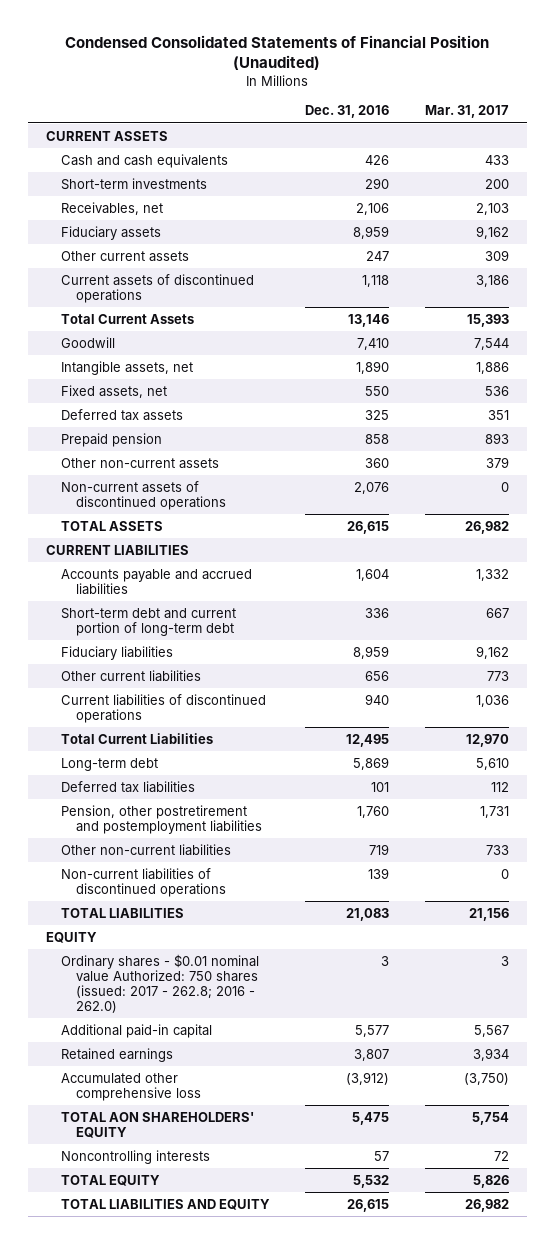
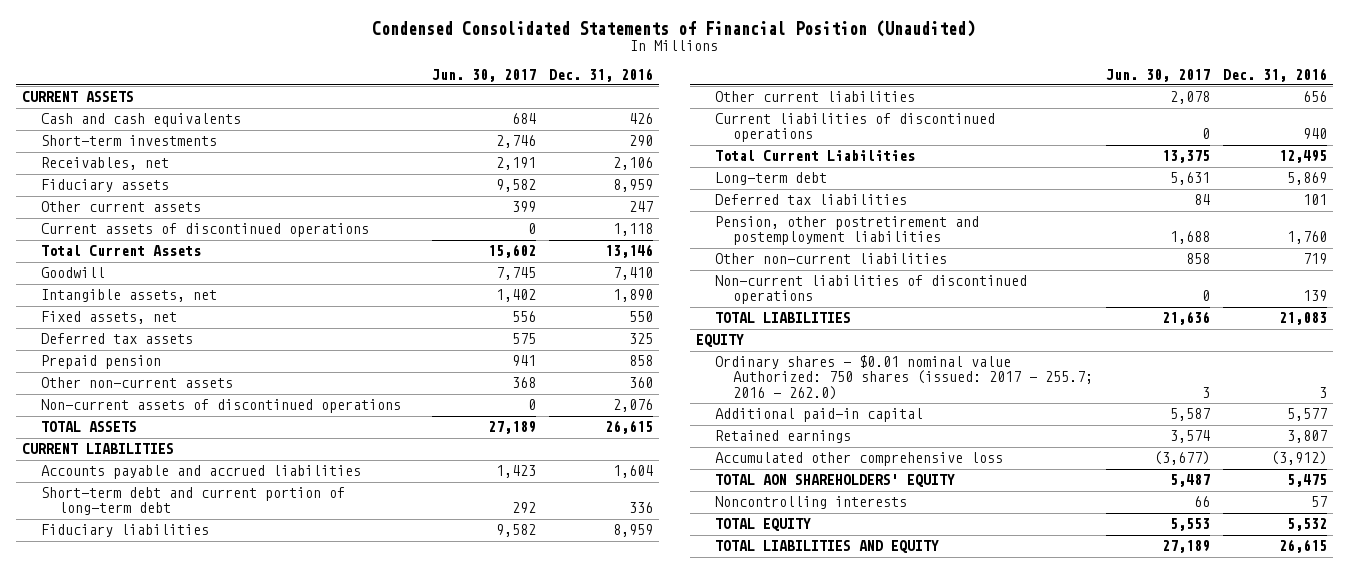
- | Dec. 31, 2016 | Mar. 31, 2017
+ | Jun. 30, 2017 | Dec. 31, 2016
- Ordinary shares - $0.01 nominal value Authorized: 750 shares (issued: 2017 - 262.8; 2016 - 262.0) | 3 | 3
+ Ordinary shares - $0.01 nominal value Authorized: 750 shares (issued: 2017 - 255.7; 2016 - 262.0) | 3 | 3

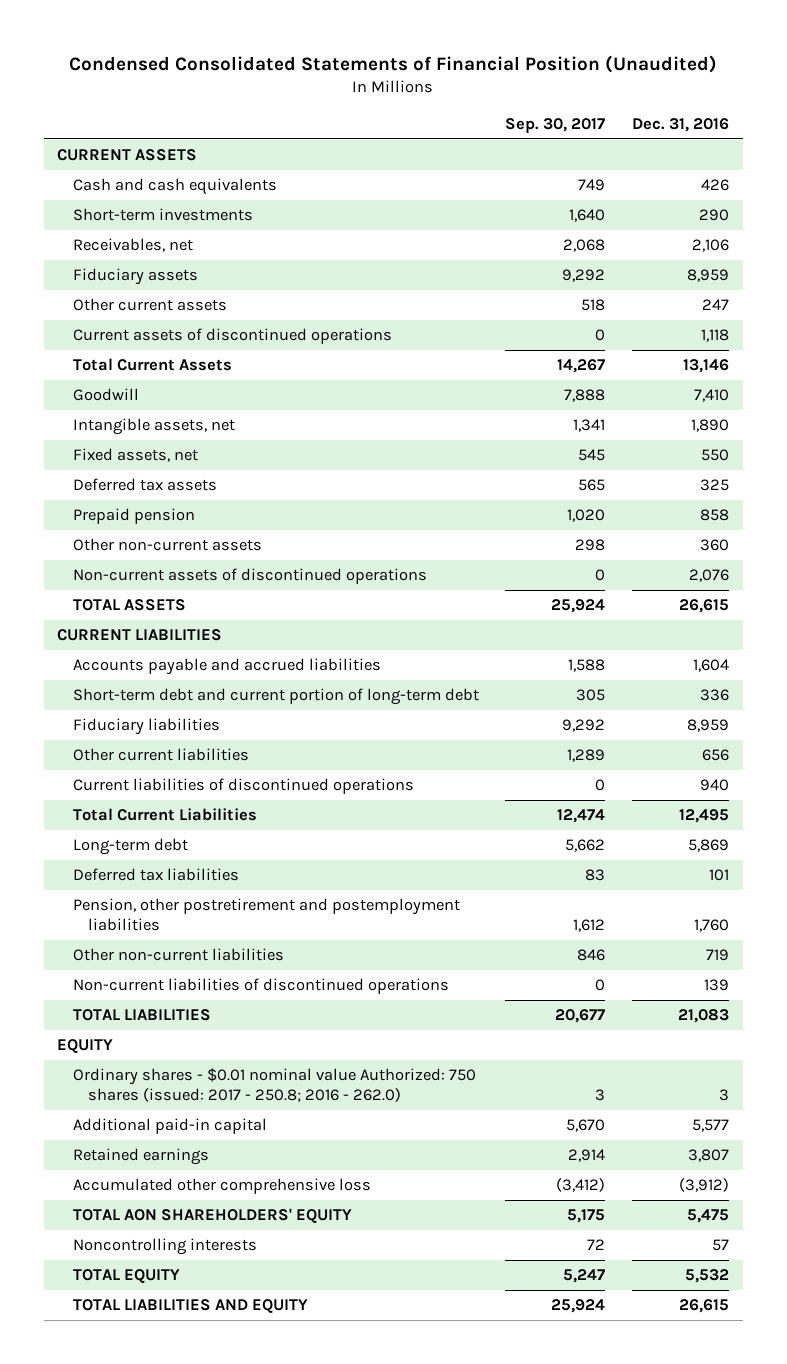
- | Jun. 30, 2017 | Dec. 31, 2016
+ | Sep. 30, 2017 | Dec. 31, 2016
- Ordinary shares - $0.01 nominal value Authorized: 750 shares (issued: 2017 - 255.7; 2016 - 262.0) | 3 | 3
+ Ordinary shares - $0.01 nominal value Authorized: 750 shares (issued: 2017 - 250.8; 2016 - 262.0) | 3 | 3

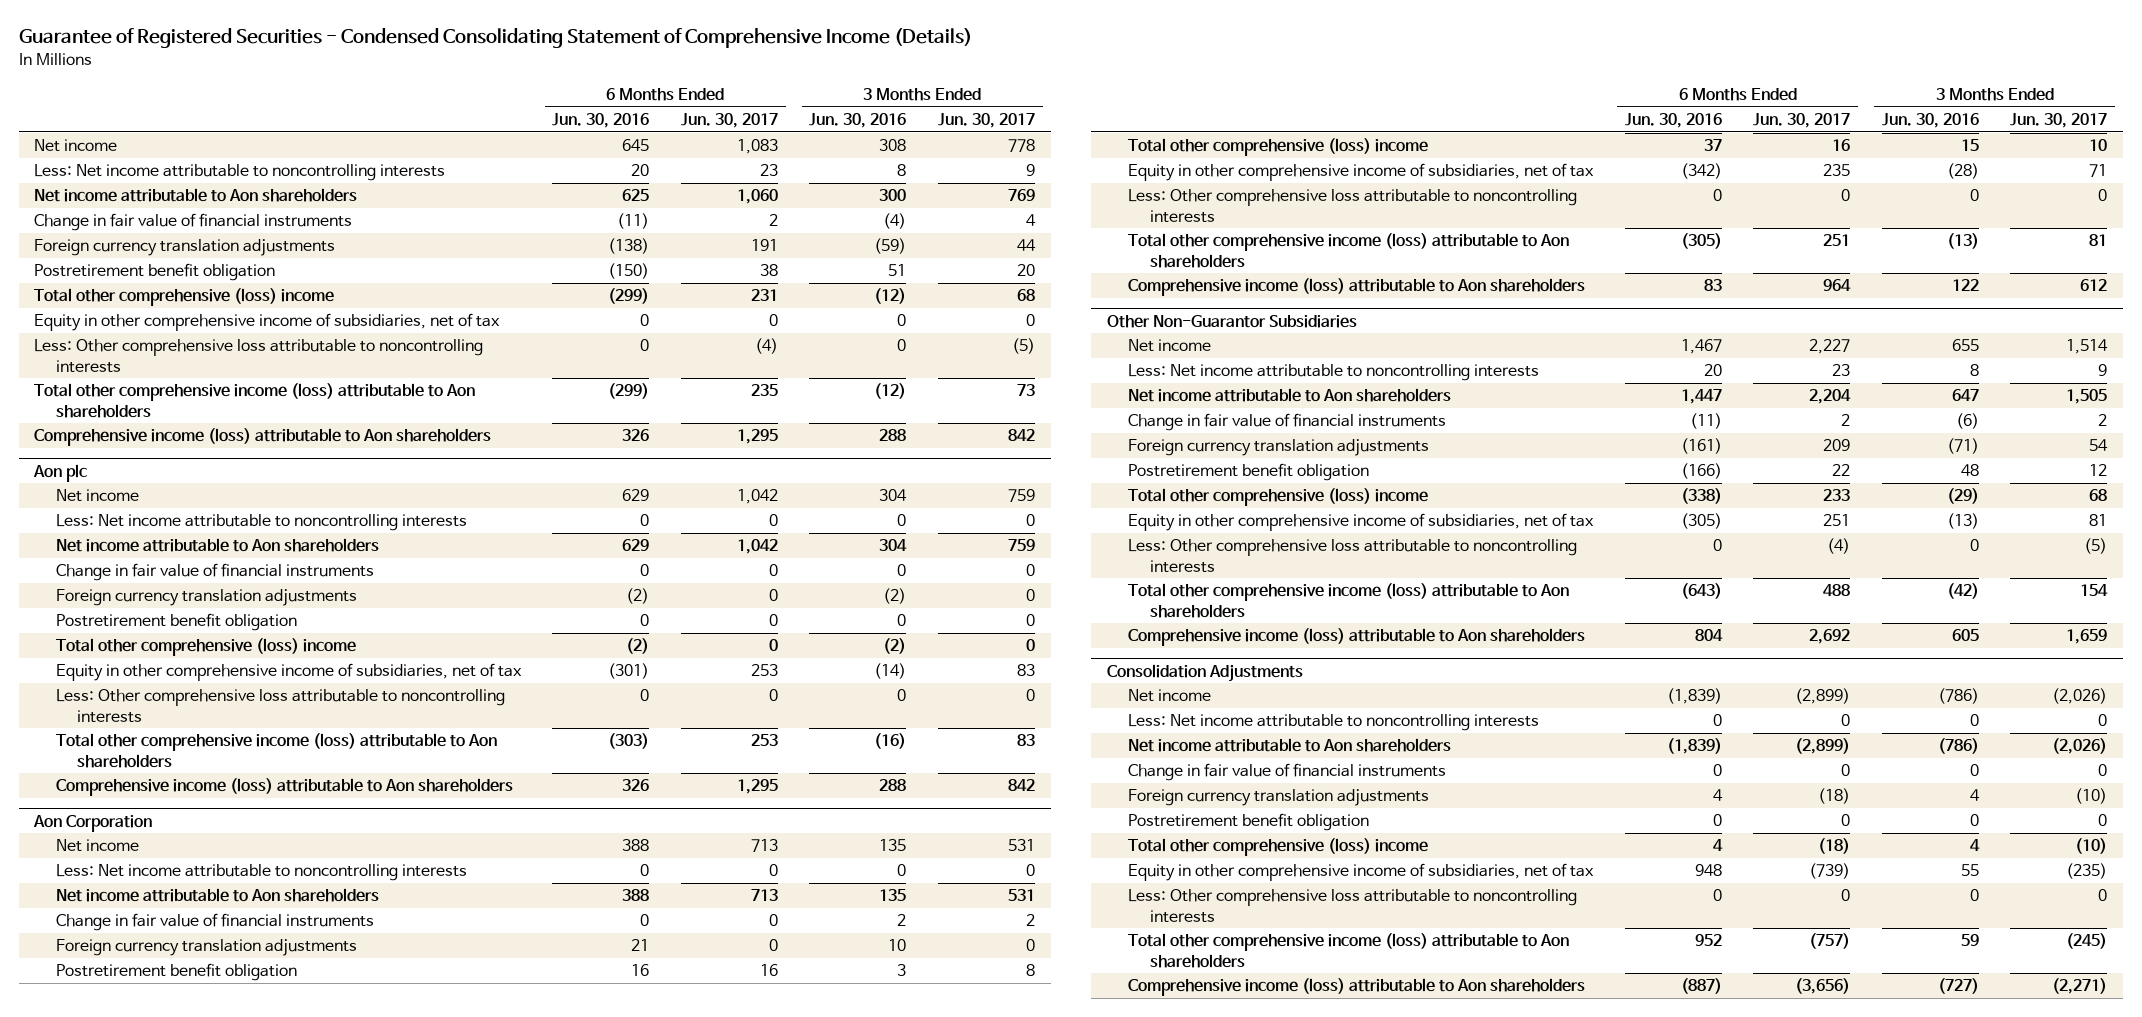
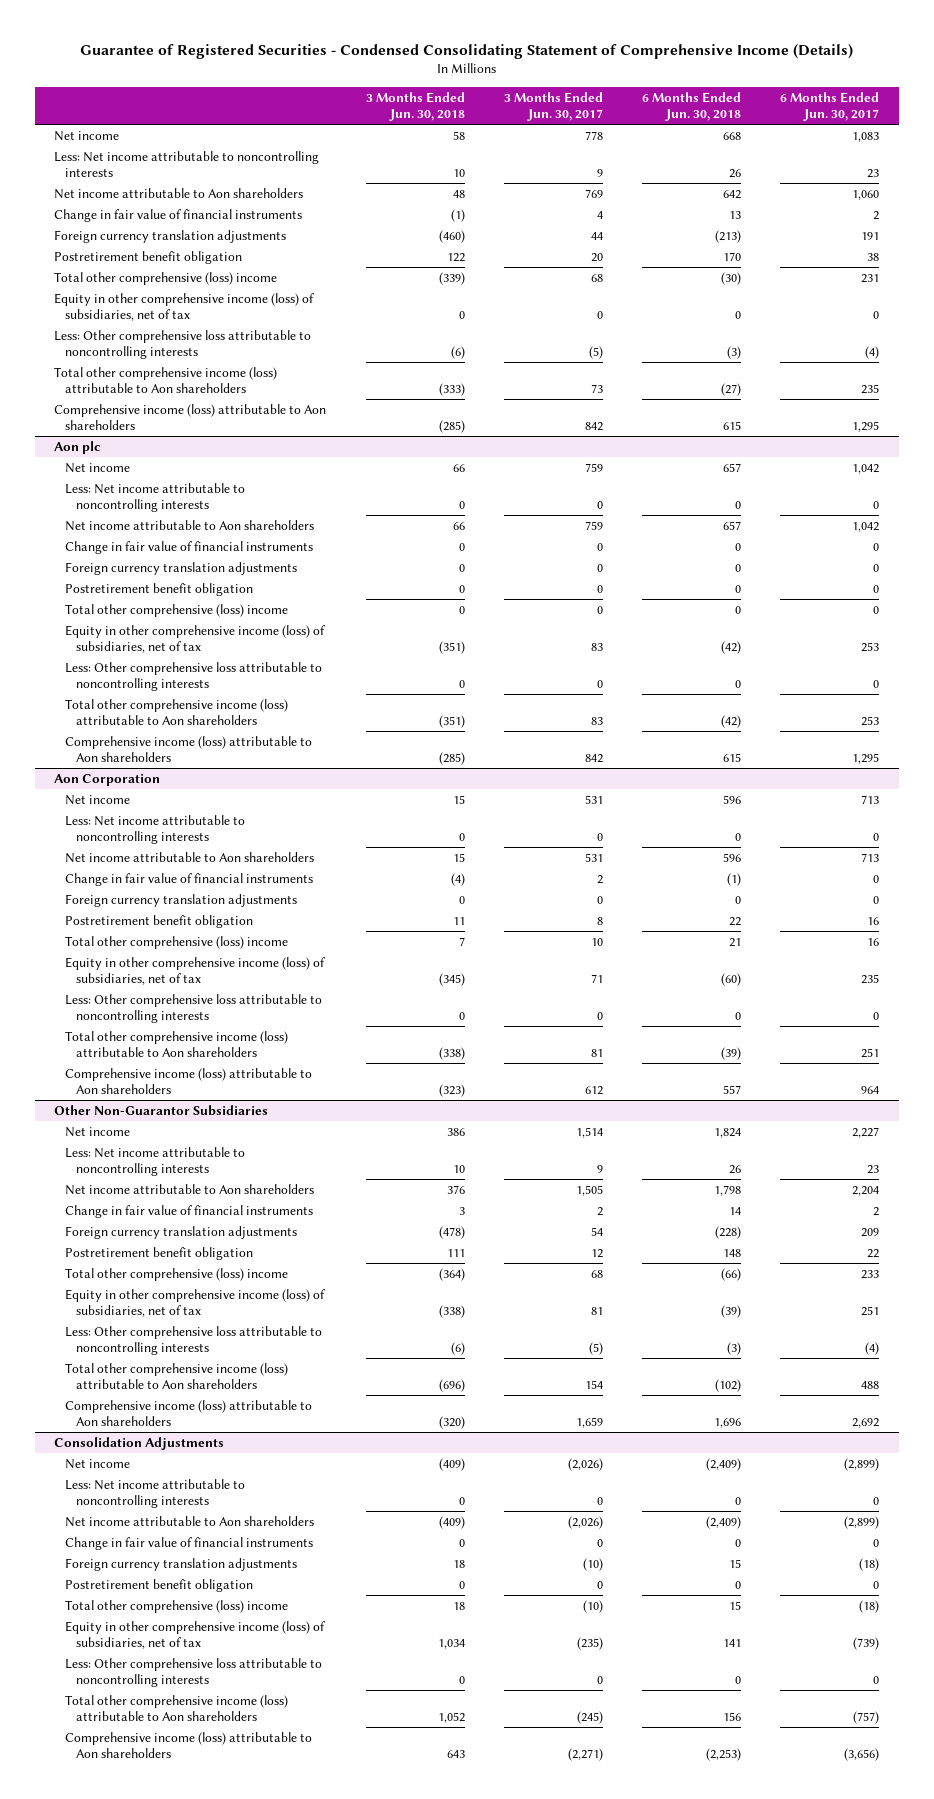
- | 6 Months Ended Jun. 30, 2016 | 6 Months Ended Jun. 30, 2017 | 3 Months Ended Jun. 30, 2016 | 3 Months Ended Jun. 30, 2017
+ | 3 Months Ended Jun. 30, 2018 | 3 Months Ended Jun. 30, 2017 | 6 Months Ended Jun. 30, 2018 | 6 Months Ended Jun. 30, 2017
- Equity in other comprehensive income of subsidiaries, net of tax | 0 | 0 | 0 | 0
+ Equity in other comprehensive income (loss) of subsidiaries, net of tax | 0 | 0 | 0 | 0
@ Aon plc
- Equity in other comprehensive income of subsidiaries, net of tax | (301) | 253 | (14) | 83
+ Equity in other comprehensive income (loss) of subsidiaries, net of tax | (351) | 83 | (42) | 253
@ Aon Corporation
- Equity in other comprehensive income of subsidiaries, net of tax | (342) | 235 | (28) | 71
+ Equity in other comprehensive income (loss) of subsidiaries, net of tax | (345) | 71 | (60) | 235
@ Other Non-Guarantor Subsidiaries
- Equity in other comprehensive income of subsidiaries, net of tax | (305) | 251 | (13) | 81
+ Equity in other comprehensive income (loss) of subsidiaries, net of tax | (338) | 81 | (39) | 251
@ Consolidation Adjustments
- Equity in other comprehensive income of subsidiaries, net of tax | 948 | (739) | 55 | (235)
+ Equity in other comprehensive income (loss) of subsidiaries, net of tax | 1,034 | (235) | 141 | (739)

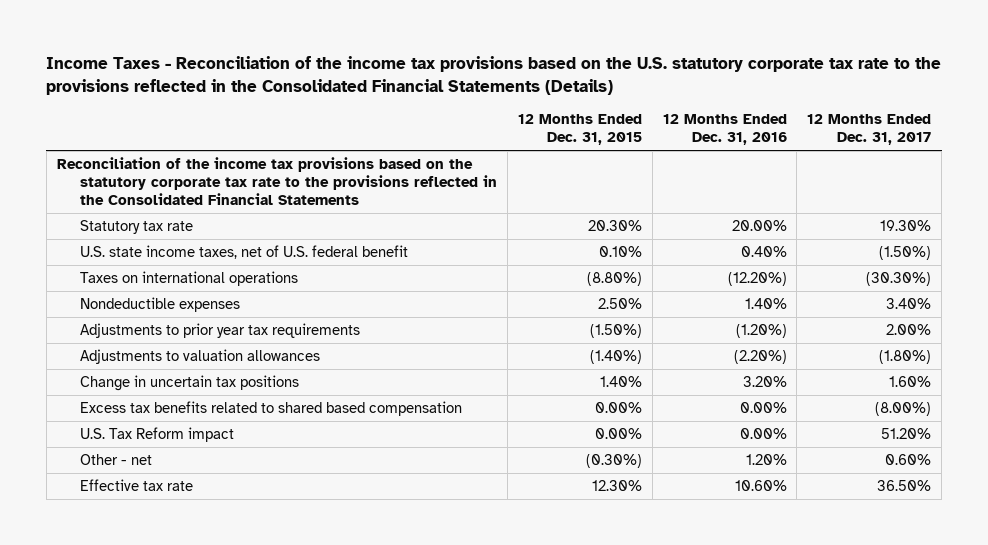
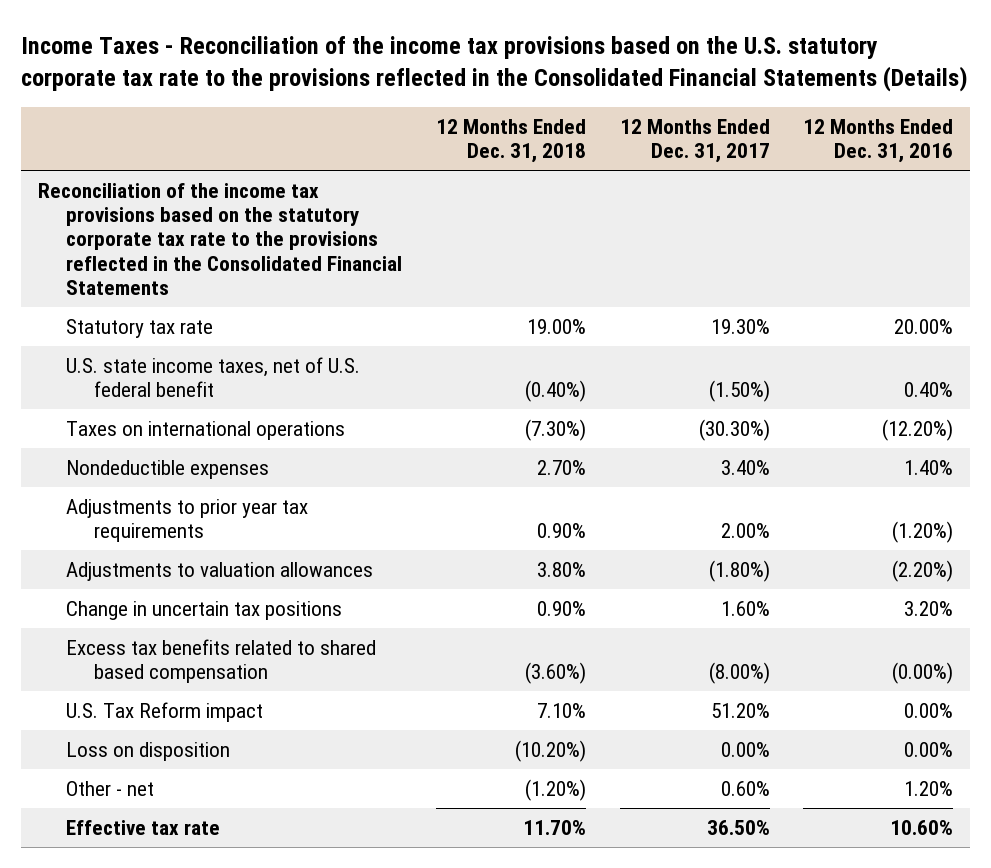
- | 12 Months Ended Dec. 31, 2015 | 12 Months Ended Dec. 31, 2016 | 12 Months Ended Dec. 31, 2017
+ | 12 Months Ended Dec. 31, 2018 | 12 Months Ended Dec. 31, 2017 | 12 Months Ended Dec. 31, 2016
- Excess tax benefits related to shared based compensation | 0.00% | 0.00% | (8.00%)
+ Excess tax benefits related to shared based compensation | (3.60%) | (8.00%) | (0.00%)
+ Loss on disposition | (10.20%) | 0.00% | 0.00%

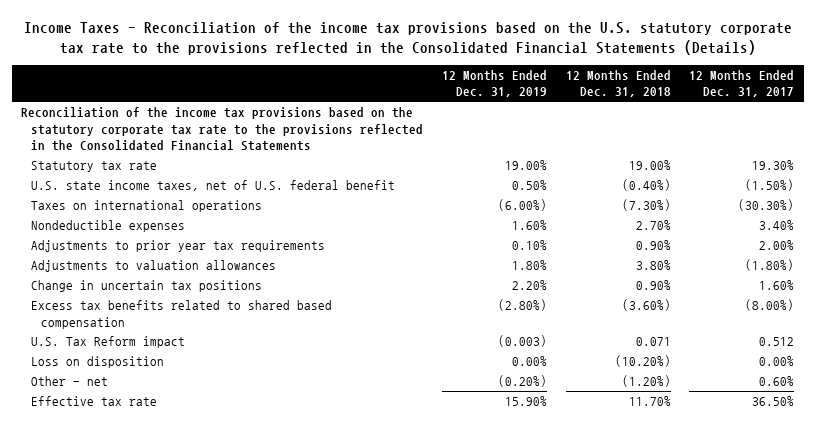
- | 12 Months Ended Dec. 31, 2018 | 12 Months Ended Dec. 31, 2017 | 12 Months Ended Dec. 31, 2016
+ | 12 Months Ended Dec. 31, 2019 | 12 Months Ended Dec. 31, 2018 | 12 Months Ended Dec. 31, 2017
- U.S. Tax Reform impact | 7.10% | 51.20% | 0.00%
+ U.S. Tax Reform impact | (0.003) | 0.071 | 0.512

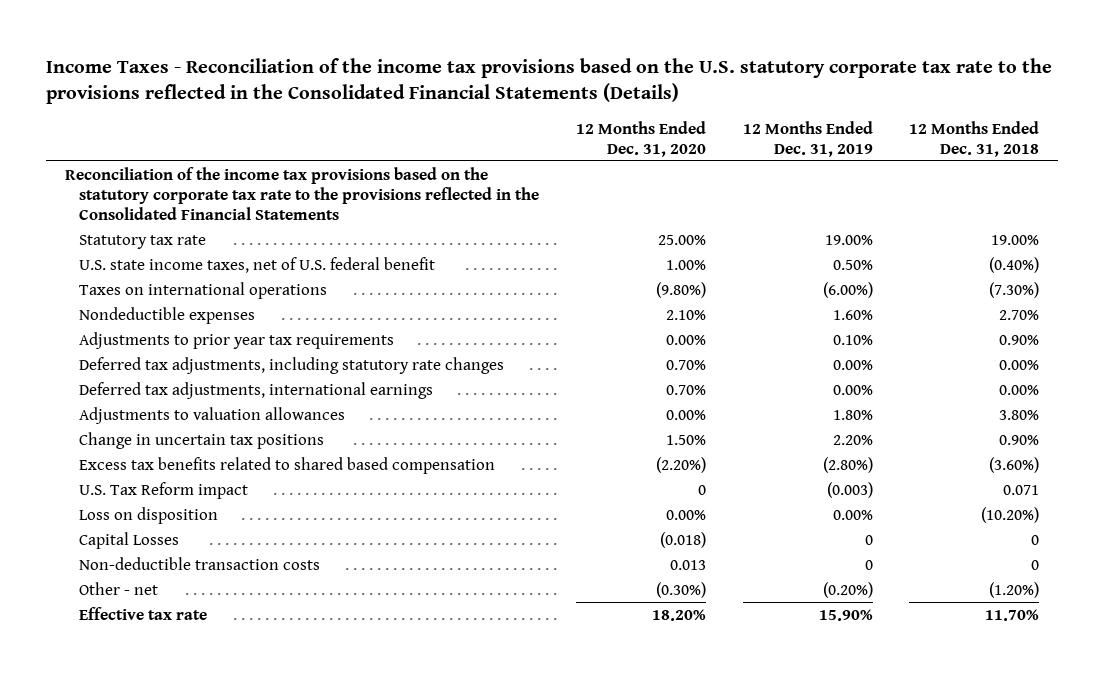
- | 12 Months Ended Dec. 31, 2019 | 12 Months Ended Dec. 31, 2018 | 12 Months Ended Dec. 31, 2017
+ | 12 Months Ended Dec. 31, 2020 | 12 Months Ended Dec. 31, 2019 | 12 Months Ended Dec. 31, 2018
+ Deferred tax adjustments, including statutory rate changes | 0.70% | 0.00% | 0.00%
+ Deferred tax adjustments, international earnings | 0.70% | 0.00% | 0.00%
+ Capital Losses | (0.018) | 0 | 0
+ Non-deductible transaction costs | 0.013 | 0 | 0

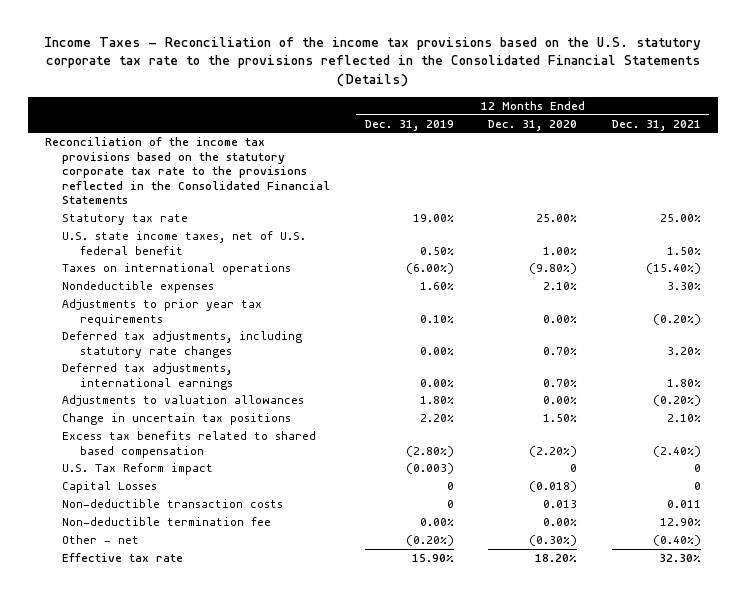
- | 12 Months Ended Dec. 31, 2020 | 12 Months Ended Dec. 31, 2019 | 12 Months Ended Dec. 31, 2018
+ | 12 Months Ended Dec. 31, 2019 | 12 Months Ended Dec. 31, 2020 | 12 Months Ended Dec. 31, 2021
- Loss on disposition | 0.00% | 0.00% | (10.20%)
+ Non-deductible termination fee | 0.00% | 0.00% | 12.90%

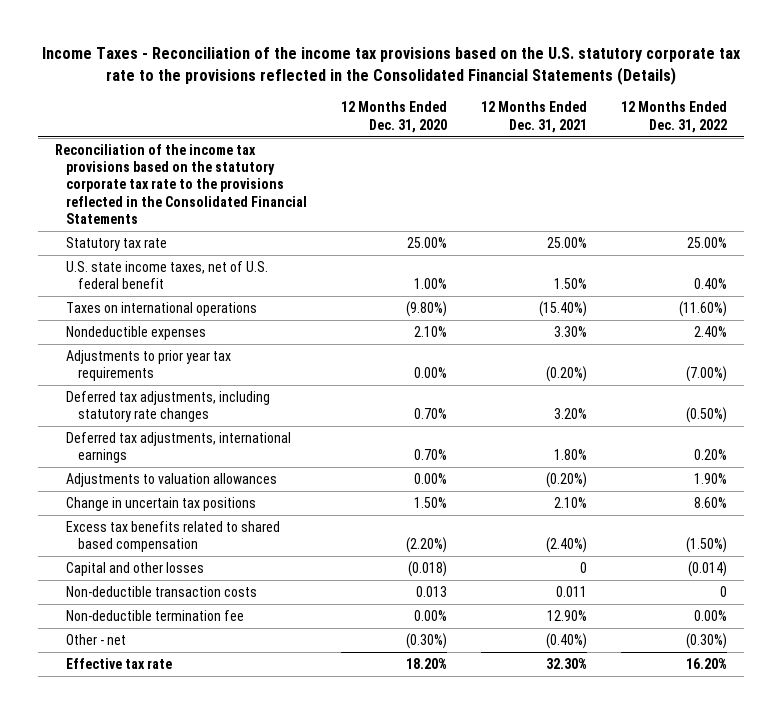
- | 12 Months Ended Dec. 31, 2019 | 12 Months Ended Dec. 31, 2020 | 12 Months Ended Dec. 31, 2021
+ | 12 Months Ended Dec. 31, 2020 | 12 Months Ended Dec. 31, 2021 | 12 Months Ended Dec. 31, 2022
- U.S. Tax Reform impact | (0.003) | 0 | 0
- Capital Losses | 0 | (0.018) | 0
+ Capital and other losses | (0.018) | 0 | (0.014)

